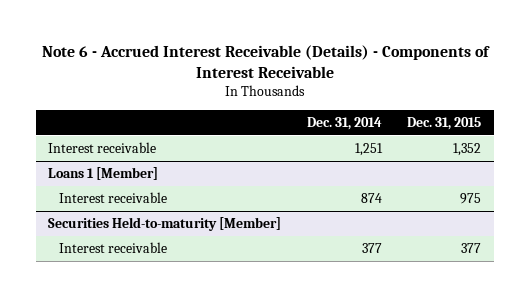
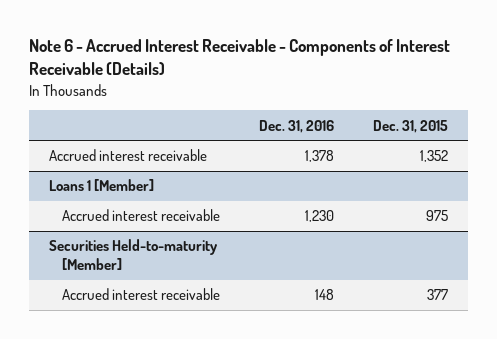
- Note 6 - Accrued Interest Receivable (Details) - Components of Interest Receivable
+ Note 6 - Accrued Interest Receivable - Components of Interest Receivable (Details)
- | Dec. 31, 2014 | Dec. 31, 2015
+ | Dec. 31, 2016 | Dec. 31, 2015
- Interest receivable | 1,251 | 1,352
+ Accrued interest receivable | 1,378 | 1,352
@ Loans 1 [Member]
- Interest receivable | 874 | 975
+ Accrued interest receivable | 1,230 | 975
@ Securities Held-to-maturity [Member]
- Interest receivable | 377 | 377
+ Accrued interest receivable | 148 | 377

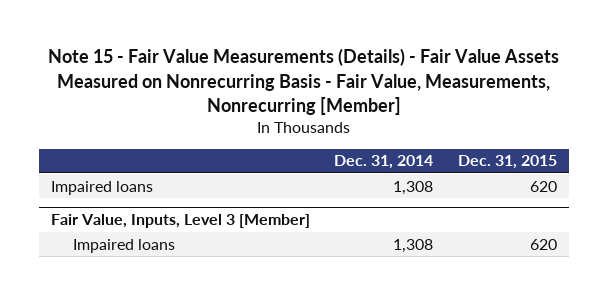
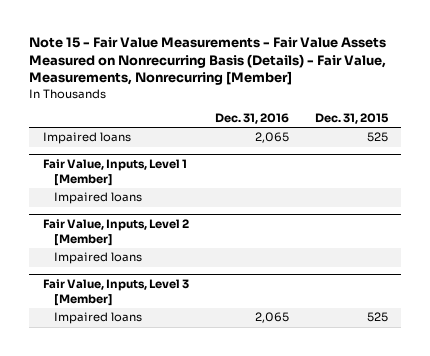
- Note 15 - Fair Value Measurements (Details) - Fair Value Assets Measured on Nonrecurring Basis - Fair Value, Measurements, Nonrecurring [Member]
+ Note 15 - Fair Value Measurements - Fair Value Assets Measured on Nonrecurring Basis (Details) - Fair Value, Measurements, Nonrecurring [Member]
- | Dec. 31, 2014 | Dec. 31, 2015
+ | Dec. 31, 2016 | Dec. 31, 2015
- Impaired loans | 1,308 | 620
+ Impaired loans | 2,065 | 525
+ Fair Value, Inputs, Level 1 [Member]
+ Impaired loans
+ Fair Value, Inputs, Level 2 [Member]
+ Impaired loans
@ Fair Value, Inputs, Level 3 [Member]
- Impaired loans | 1,308 | 620
+ Impaired loans | 2,065 | 525

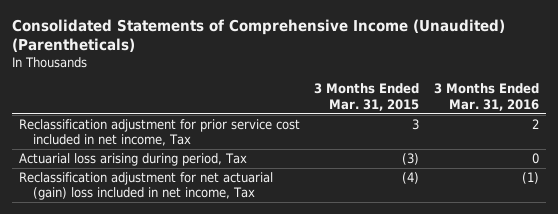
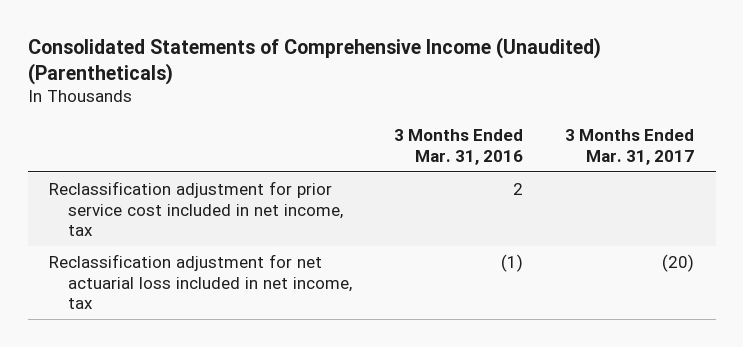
- | 3 Months Ended Mar. 31, 2015 | 3 Months Ended Mar. 31, 2016
+ | 3 Months Ended Mar. 31, 2016 | 3 Months Ended Mar. 31, 2017
- Reclassification adjustment for prior service cost included in net income, Tax | 3 | 2
- Actuarial loss arising during period, Tax | (3) | 0
- Reclassification adjustment for net actuarial (gain) loss included in net income, Tax | (4) | (1)
+ Reclassification adjustment for prior service cost included in net income, tax | 2 |
+ Reclassification adjustment for net actuarial loss included in net income, tax | (1) | (20)

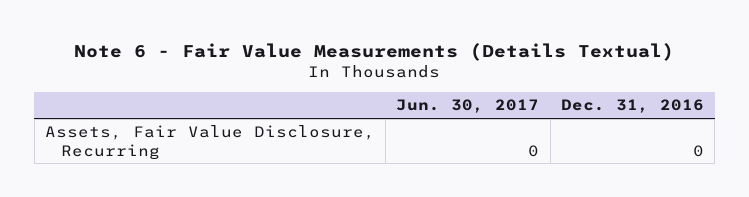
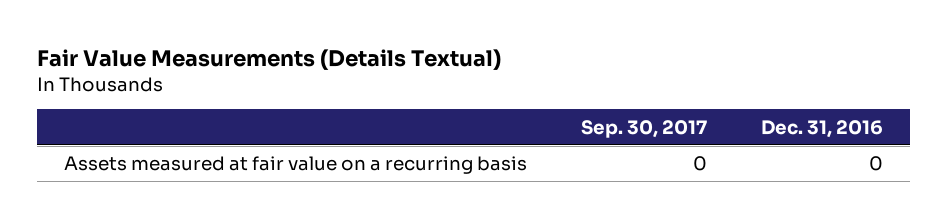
- Note 6 - Fair Value Measurements (Details Textual)
+ Fair Value Measurements (Details Textual)
- | Jun. 30, 2017 | Dec. 31, 2016
+ | Sep. 30, 2017 | Dec. 31, 2016
- Assets, Fair Value Disclosure, Recurring | 0 | 0
+ Assets measured at fair value on a recurring basis | 0 | 0

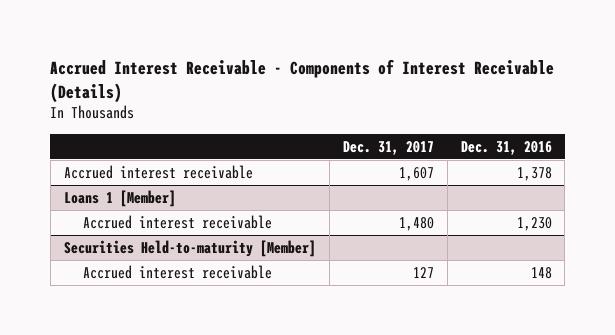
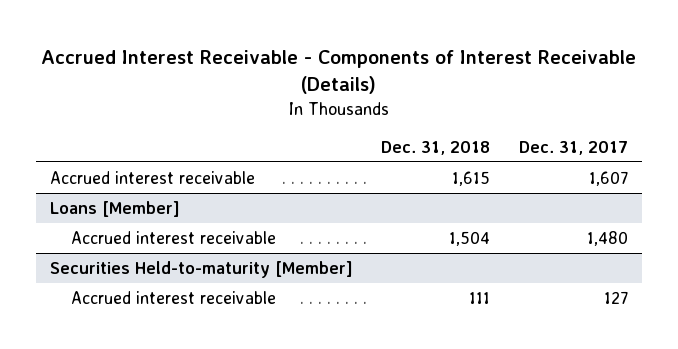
- | Dec. 31, 2017 | Dec. 31, 2016
+ | Dec. 31, 2018 | Dec. 31, 2017
- Loans 1 [Member]
+ Loans [Member]

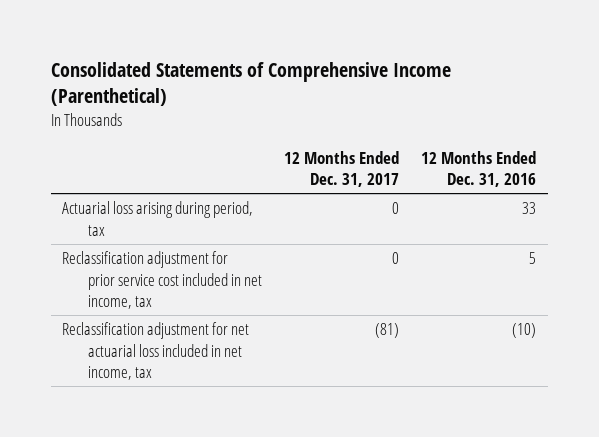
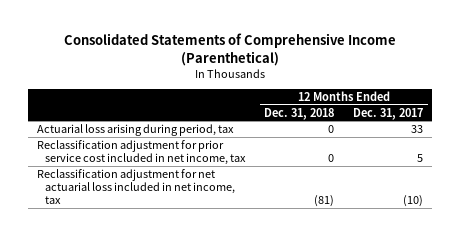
- | 12 Months Ended Dec. 31, 2017 | 12 Months Ended Dec. 31, 2016
+ | 12 Months Ended Dec. 31, 2018 | 12 Months Ended Dec. 31, 2017
- Actuarial loss arising during period, tax | 0 | 33
- Reclassification adjustment for prior service cost included in net income, tax | 0 | 5
- Reclassification adjustment for net actuarial loss included in net income, tax | (81) | (10)
+ Actuarial loss arising during period, tax | 0 | 33
+ Reclassification adjustment for prior service cost included in net income, tax | 0 | 5
+ Reclassification adjustment for net actuarial loss included in net income, tax | (81) | (10)

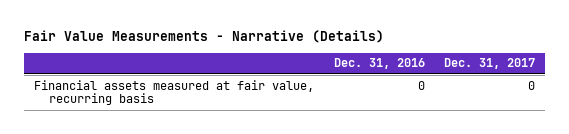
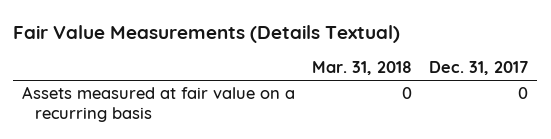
- Fair Value Measurements - Narrative (Details)
+ Fair Value Measurements (Details Textual)
- | Dec. 31, 2016 | Dec. 31, 2017
+ | Mar. 31, 2018 | Dec. 31, 2017
- Financial assets measured at fair value, recurring basis | 0 | 0
+ Assets measured at fair value on a recurring basis | 0 | 0

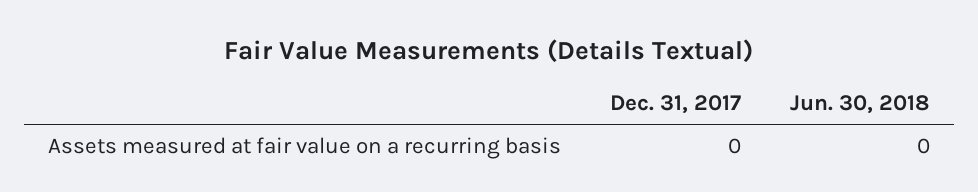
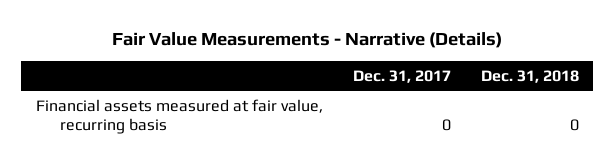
- Fair Value Measurements (Details Textual)
+ Fair Value Measurements - Narrative (Details)
- | Dec. 31, 2017 | Jun. 30, 2018
+ | Dec. 31, 2017 | Dec. 31, 2018
- Assets measured at fair value on a recurring basis | 0 | 0
+ Financial assets measured at fair value, recurring basis | 0 | 0

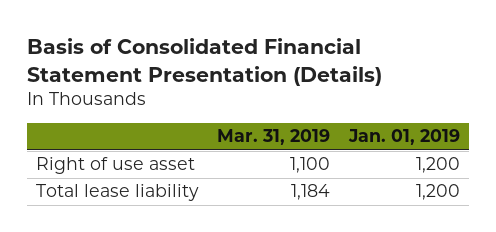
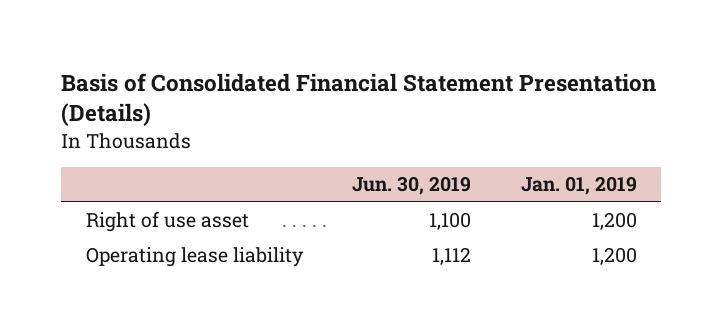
- | Mar. 31, 2019 | Jan. 01, 2019
+ | Jun. 30, 2019 | Jan. 01, 2019
- Total lease liability | 1,184 | 1,200
+ Operating lease liability | 1,112 | 1,200

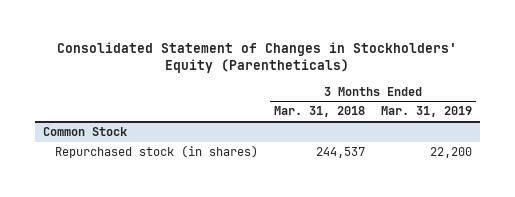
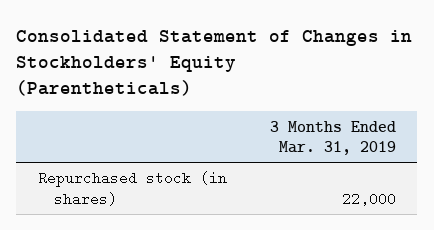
- | 3 Months Ended Mar. 31, 2018 | 3 Months Ended Mar. 31, 2019
+ | 3 Months Ended Mar. 31, 2019
- Common Stock
- Repurchased stock (in shares) | 244,537 | 22,200
+ Repurchased stock (in shares) | 22,000

